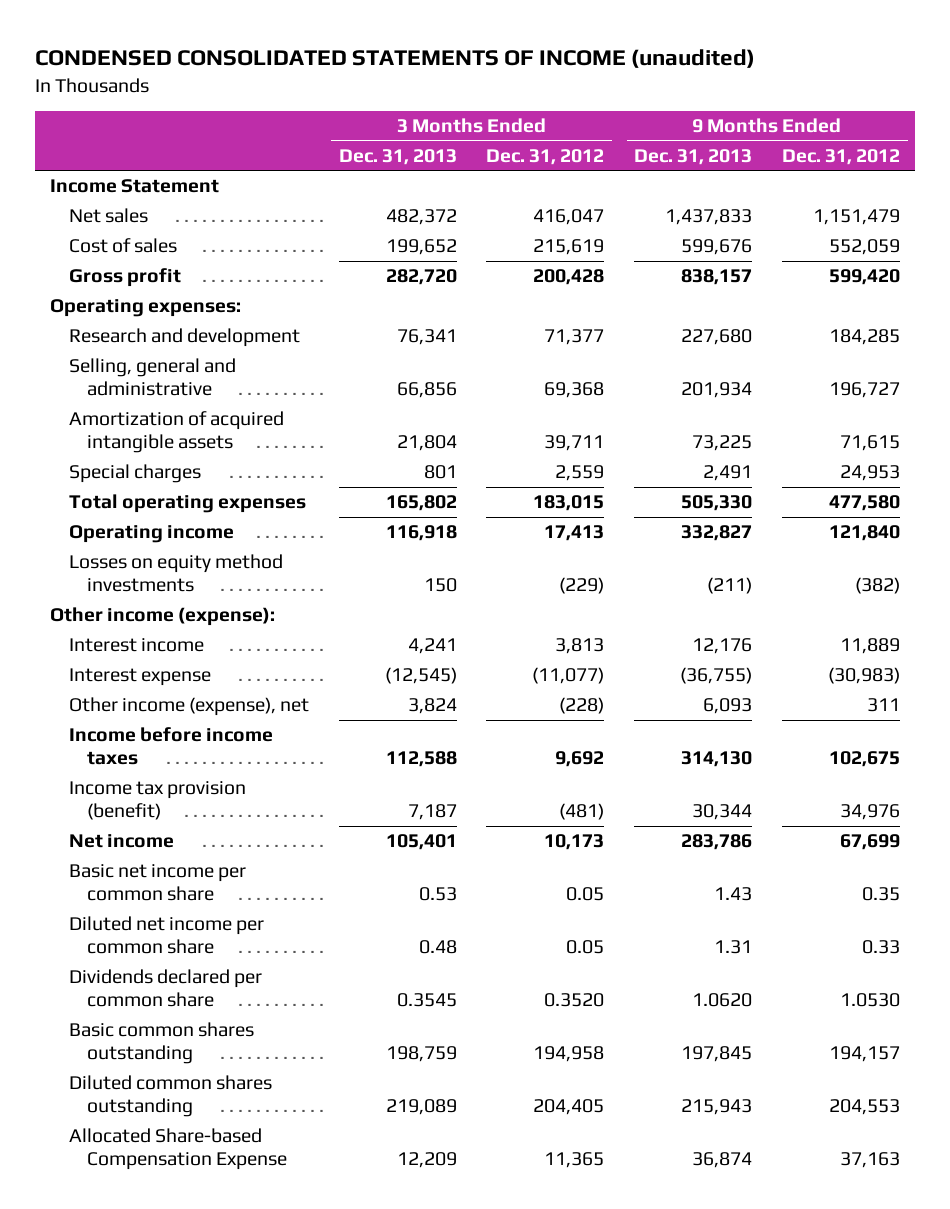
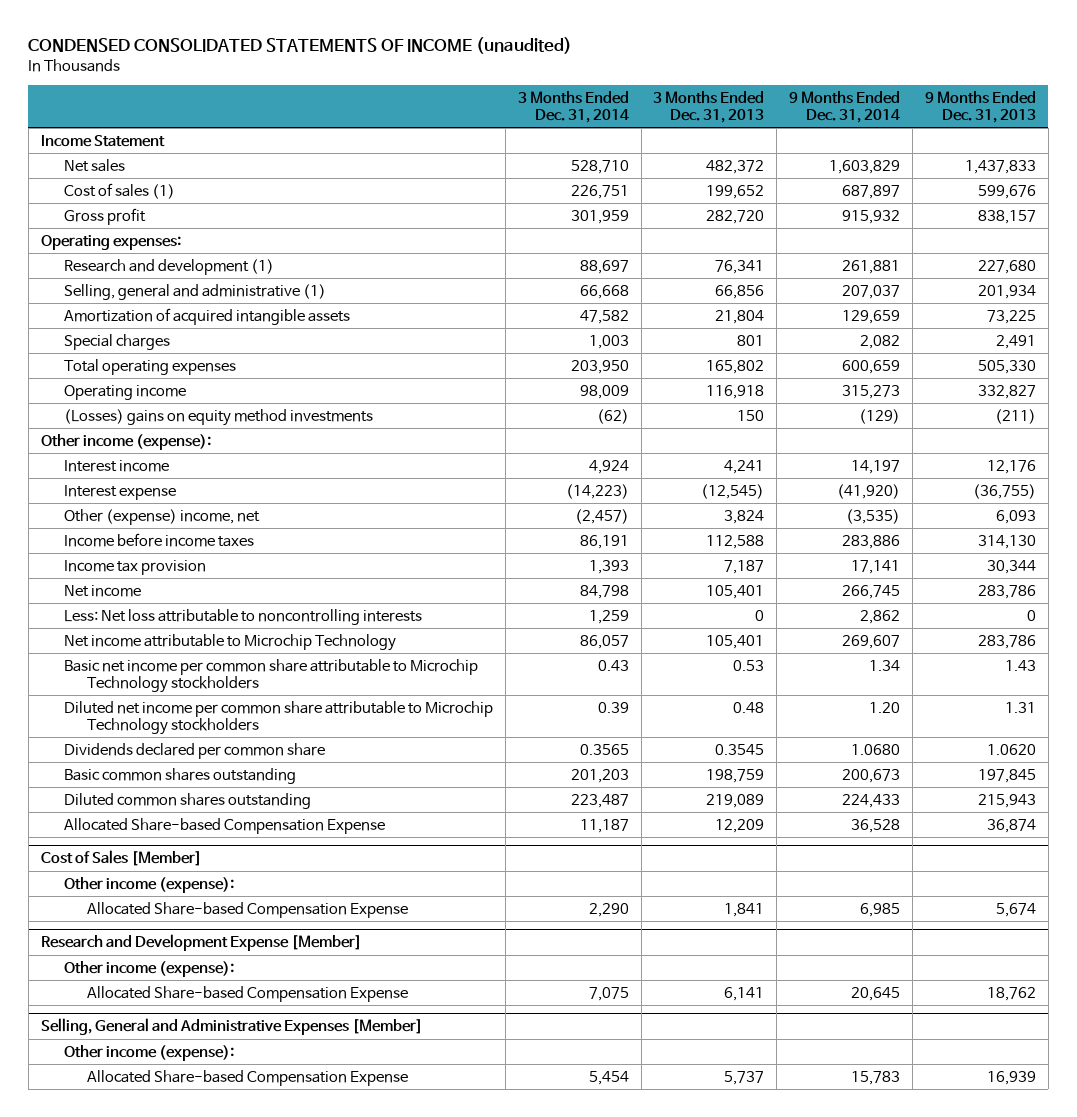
- | 3 Months Ended Dec. 31, 2013 | 3 Months Ended Dec. 31, 2012 | 9 Months Ended Dec. 31, 2013 | 9 Months Ended Dec. 31, 2012
+ | 3 Months Ended Dec. 31, 2014 | 3 Months Ended Dec. 31, 2013 | 9 Months Ended Dec. 31, 2014 | 9 Months Ended Dec. 31, 2013
- Cost of sales | 199,652 | 215,619 | 599,676 | 552,059
+ Cost of sales (1) | 226,751 | 199,652 | 687,897 | 599,676
- Research and development | 76,341 | 71,377 | 227,680 | 184,285
- Selling, general and administrative | 66,856 | 69,368 | 201,934 | 196,727
+ Research and development (1) | 88,697 | 76,341 | 261,881 | 227,680
+ Selling, general and administrative (1) | 66,668 | 66,856 | 207,037 | 201,934
- Losses on equity method investments | 150 | (229) | (211) | (382)
+ (Losses) gains on equity method investments | (62) | 150 | (129) | (211)
- Other income (expense), net | 3,824 | (228) | 6,093 | 311
+ Other (expense) income, net | (2,457) | 3,824 | (3,535) | 6,093
- Income tax provision (benefit) | 7,187 | (481) | 30,344 | 34,976
+ Income tax provision | 1,393 | 7,187 | 17,141 | 30,344
- Basic net income per common share | 0.53 | 0.05 | 1.43 | 0.35
- Diluted net income per common share | 0.48 | 0.05 | 1.31 | 0.33
+ Less: Net loss attributable to noncontrolling interests | 1,259 | 0 | 2,862 | 0
+ Net income attributable to Microchip Technology | 86,057 | 105,401 | 269,607 | 283,786
+ Basic net income per common share attributable to Microchip Technology stockholders | 0.43 | 0.53 | 1.34 | 1.43
+ Diluted net income per common share attributable to Microchip Technology stockholders | 0.39 | 0.48 | 1.20 | 1.31
+ Cost of Sales [Member]
+ Other income (expense):
+ Allocated Share-based Compensation Expense | 2,290 | 1,841 | 6,985 | 5,674
+ Research and Development Expense [Member]
+ Other income (expense):
+ Allocated Share-based Compensation Expense | 7,075 | 6,141 | 20,645 | 18,762
+ Selling, General and Administrative Expenses [Member]
+ Other income (expense):
+ Allocated Share-based Compensation Expense | 5,454 | 5,737 | 15,783 | 16,939

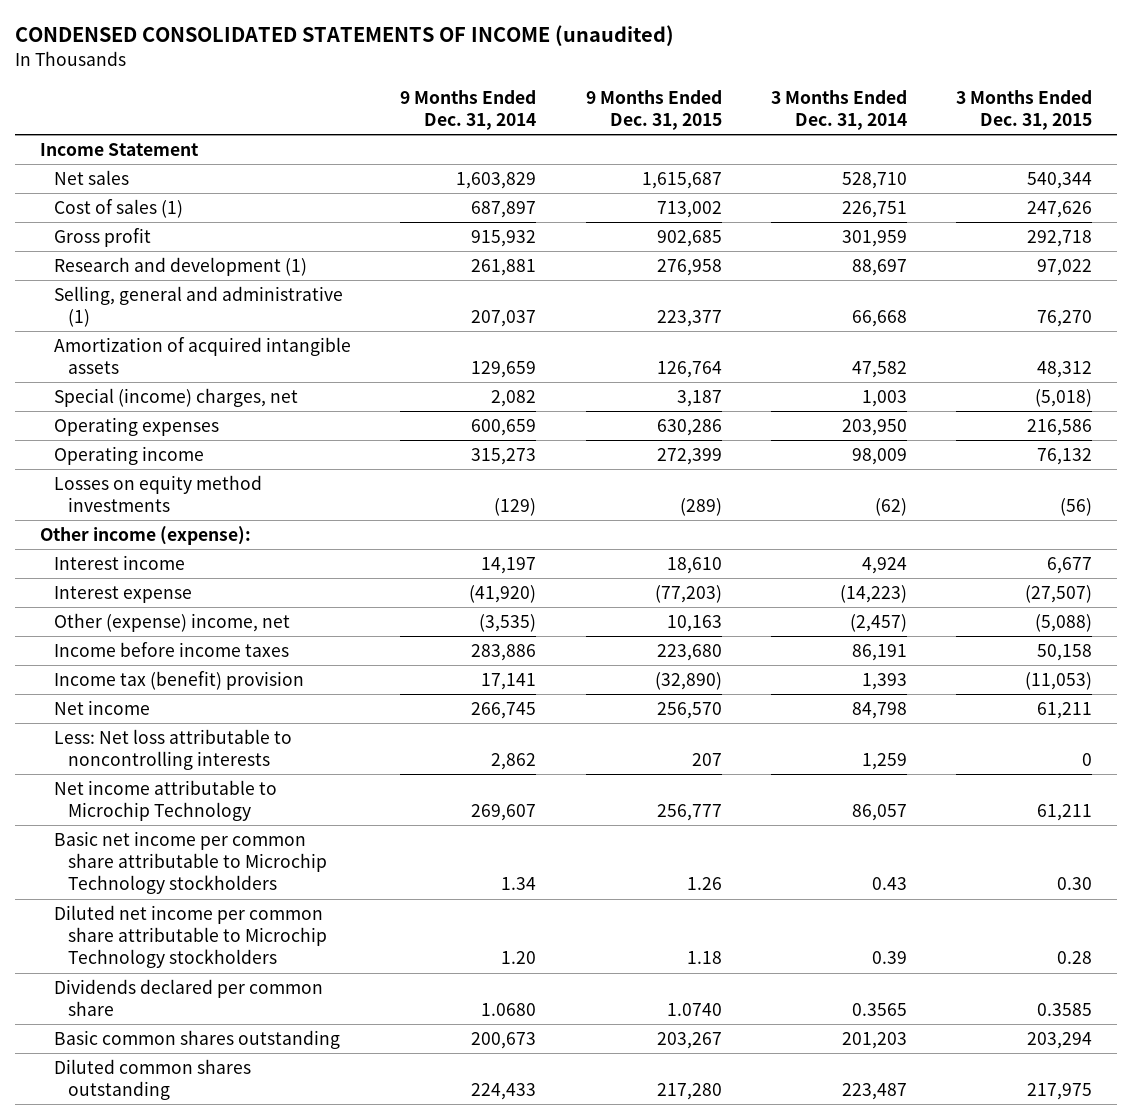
- | 3 Months Ended Dec. 31, 2014 | 3 Months Ended Dec. 31, 2013 | 9 Months Ended Dec. 31, 2014 | 9 Months Ended Dec. 31, 2013
+ | 9 Months Ended Dec. 31, 2014 | 9 Months Ended Dec. 31, 2015 | 3 Months Ended Dec. 31, 2014 | 3 Months Ended Dec. 31, 2015
- Operating expenses:
- Special charges | 1,003 | 801 | 2,082 | 2,491
- Total operating expenses | 203,950 | 165,802 | 600,659 | 505,330
+ Special (income) charges, net | 2,082 | 3,187 | 1,003 | (5,018)
+ Operating expenses | 600,659 | 630,286 | 203,950 | 216,586
- (Losses) gains on equity method investments | (62) | 150 | (129) | (211)
+ Losses on equity method investments | (129) | (289) | (62) | (56)
- Income tax provision | 1,393 | 7,187 | 17,141 | 30,344
+ Income tax (benefit) provision | 17,141 | (32,890) | 1,393 | (11,053)
- Allocated Share-based Compensation Expense | 11,187 | 12,209 | 36,528 | 36,874
- Cost of Sales [Member]
- Other income (expense):
- Allocated Share-based Compensation Expense | 2,290 | 1,841 | 6,985 | 5,674
- Research and Development Expense [Member]
- Other income (expense):
- Allocated Share-based Compensation Expense | 7,075 | 6,141 | 20,645 | 18,762
- Selling, General and Administrative Expenses [Member]
- Other income (expense):
- Allocated Share-based Compensation Expense | 5,454 | 5,737 | 15,783 | 16,939

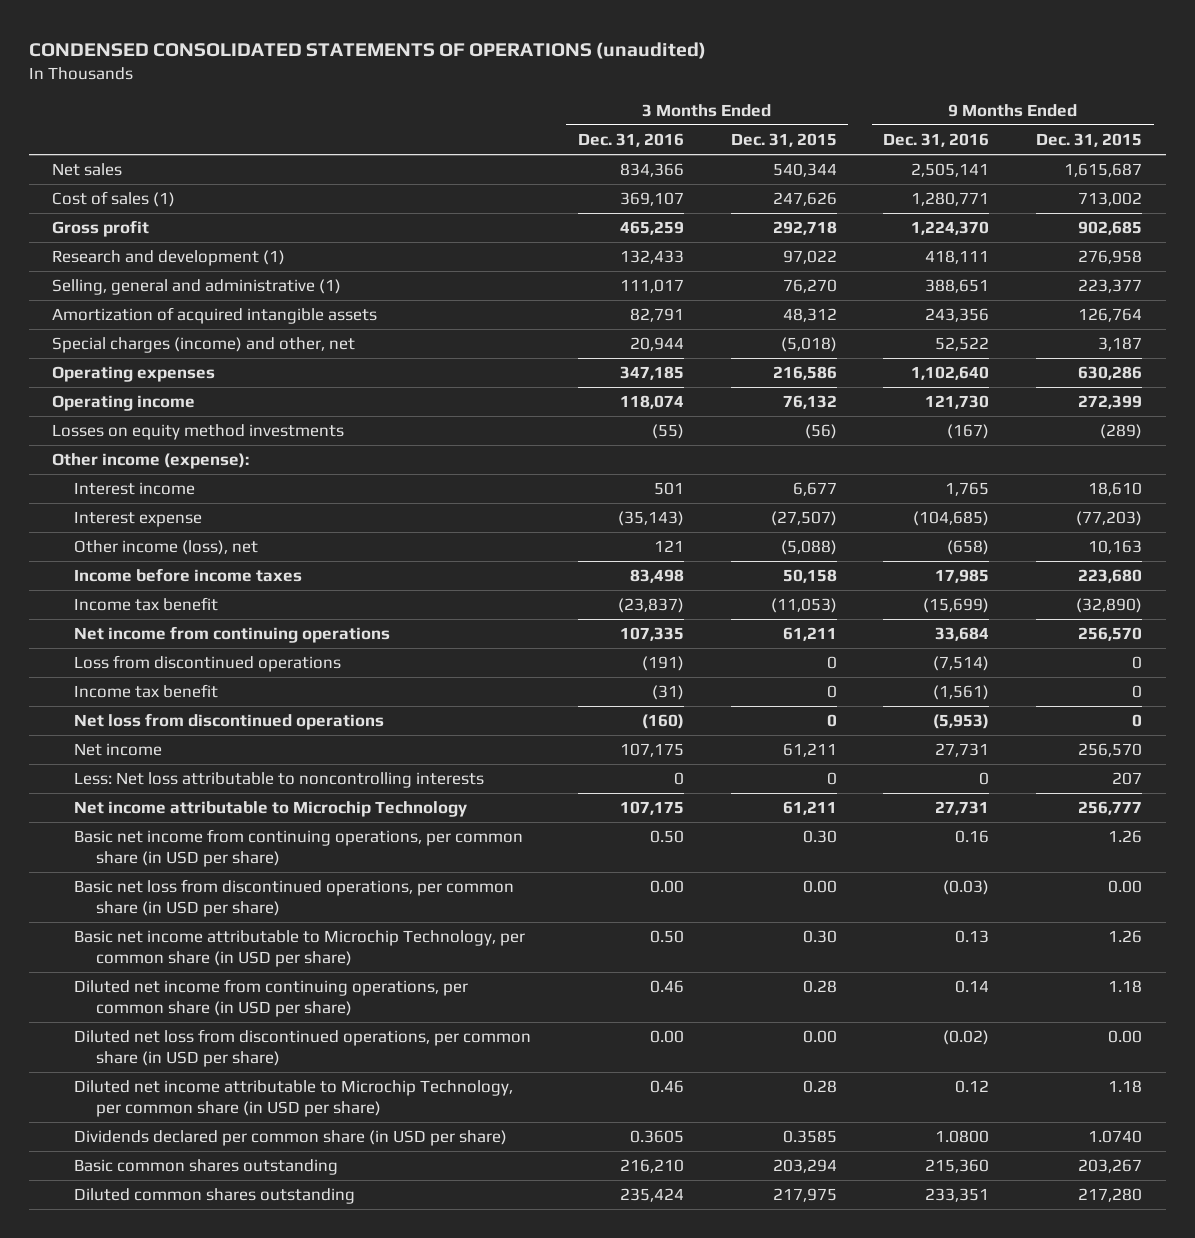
- CONDENSED CONSOLIDATED STATEMENTS OF INCOME (unaudited)
+ CONDENSED CONSOLIDATED STATEMENTS OF OPERATIONS (unaudited)
- | 9 Months Ended Dec. 31, 2014 | 9 Months Ended Dec. 31, 2015 | 3 Months Ended Dec. 31, 2014 | 3 Months Ended Dec. 31, 2015
+ | 3 Months Ended Dec. 31, 2016 | 3 Months Ended Dec. 31, 2015 | 9 Months Ended Dec. 31, 2016 | 9 Months Ended Dec. 31, 2015
- Income Statement
- Special (income) charges, net | 2,082 | 3,187 | 1,003 | (5,018)
+ Special charges (income) and other, net | 20,944 | (5,018) | 52,522 | 3,187
- Other (expense) income, net | (3,535) | 10,163 | (2,457) | (5,088)
+ Other income (loss), net | 121 | (5,088) | (658) | 10,163
- Income tax (benefit) provision | 17,141 | (32,890) | 1,393 | (11,053)
+ Income tax benefit | (23,837) | (11,053) | (15,699) | (32,890)
+ Net income from continuing operations | 107,335 | 61,211 | 33,684 | 256,570
+ Loss from discontinued operations | (191) | 0 | (7,514) | 0
+ Income tax benefit | (31) | 0 | (1,561) | 0
+ Net loss from discontinued operations | (160) | 0 | (5,953) | 0
- Basic net income per common share attributable to Microchip Technology stockholders | 1.34 | 1.26 | 0.43 | 0.30
- Diluted net income per common share attributable to Microchip Technology stockholders | 1.20 | 1.18 | 0.39 | 0.28
- Dividends declared per common share | 1.0680 | 1.0740 | 0.3565 | 0.3585
+ Basic net income from continuing operations, per common share (in USD per share) | 0.50 | 0.30 | 0.16 | 1.26
+ Basic net loss from discontinued operations, per common share (in USD per share) | 0.00 | 0.00 | (0.03) | 0.00
+ Basic net income attributable to Microchip Technology, per common share (in USD per share) | 0.50 | 0.30 | 0.13 | 1.26
+ Diluted net income from continuing operations, per common share (in USD per share) | 0.46 | 0.28 | 0.14 | 1.18
+ Diluted net loss from discontinued operations, per common share (in USD per share) | 0.00 | 0.00 | (0.02) | 0.00
+ Diluted net income attributable to Microchip Technology, per common share (in USD per share) | 0.46 | 0.28 | 0.12 | 1.18
+ Dividends declared per common share (in USD per share) | 0.3605 | 0.3585 | 1.0800 | 1.0740

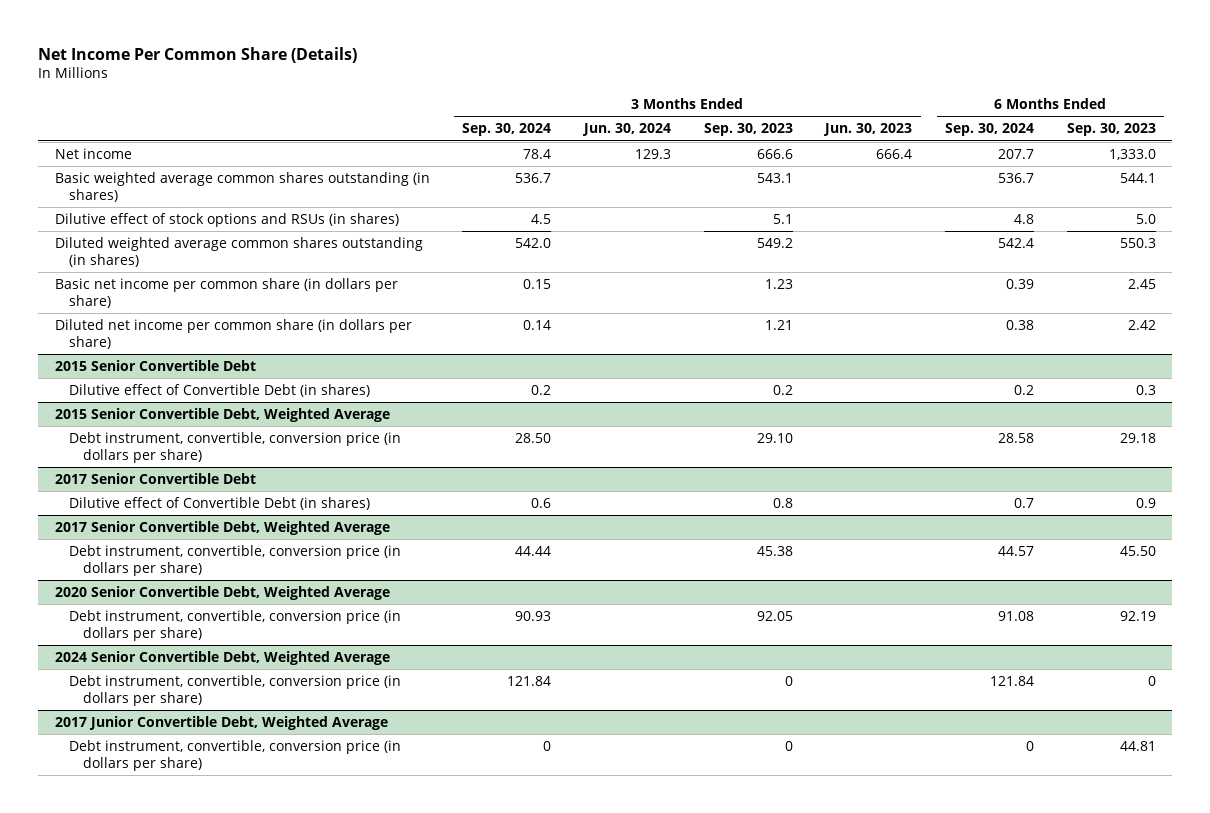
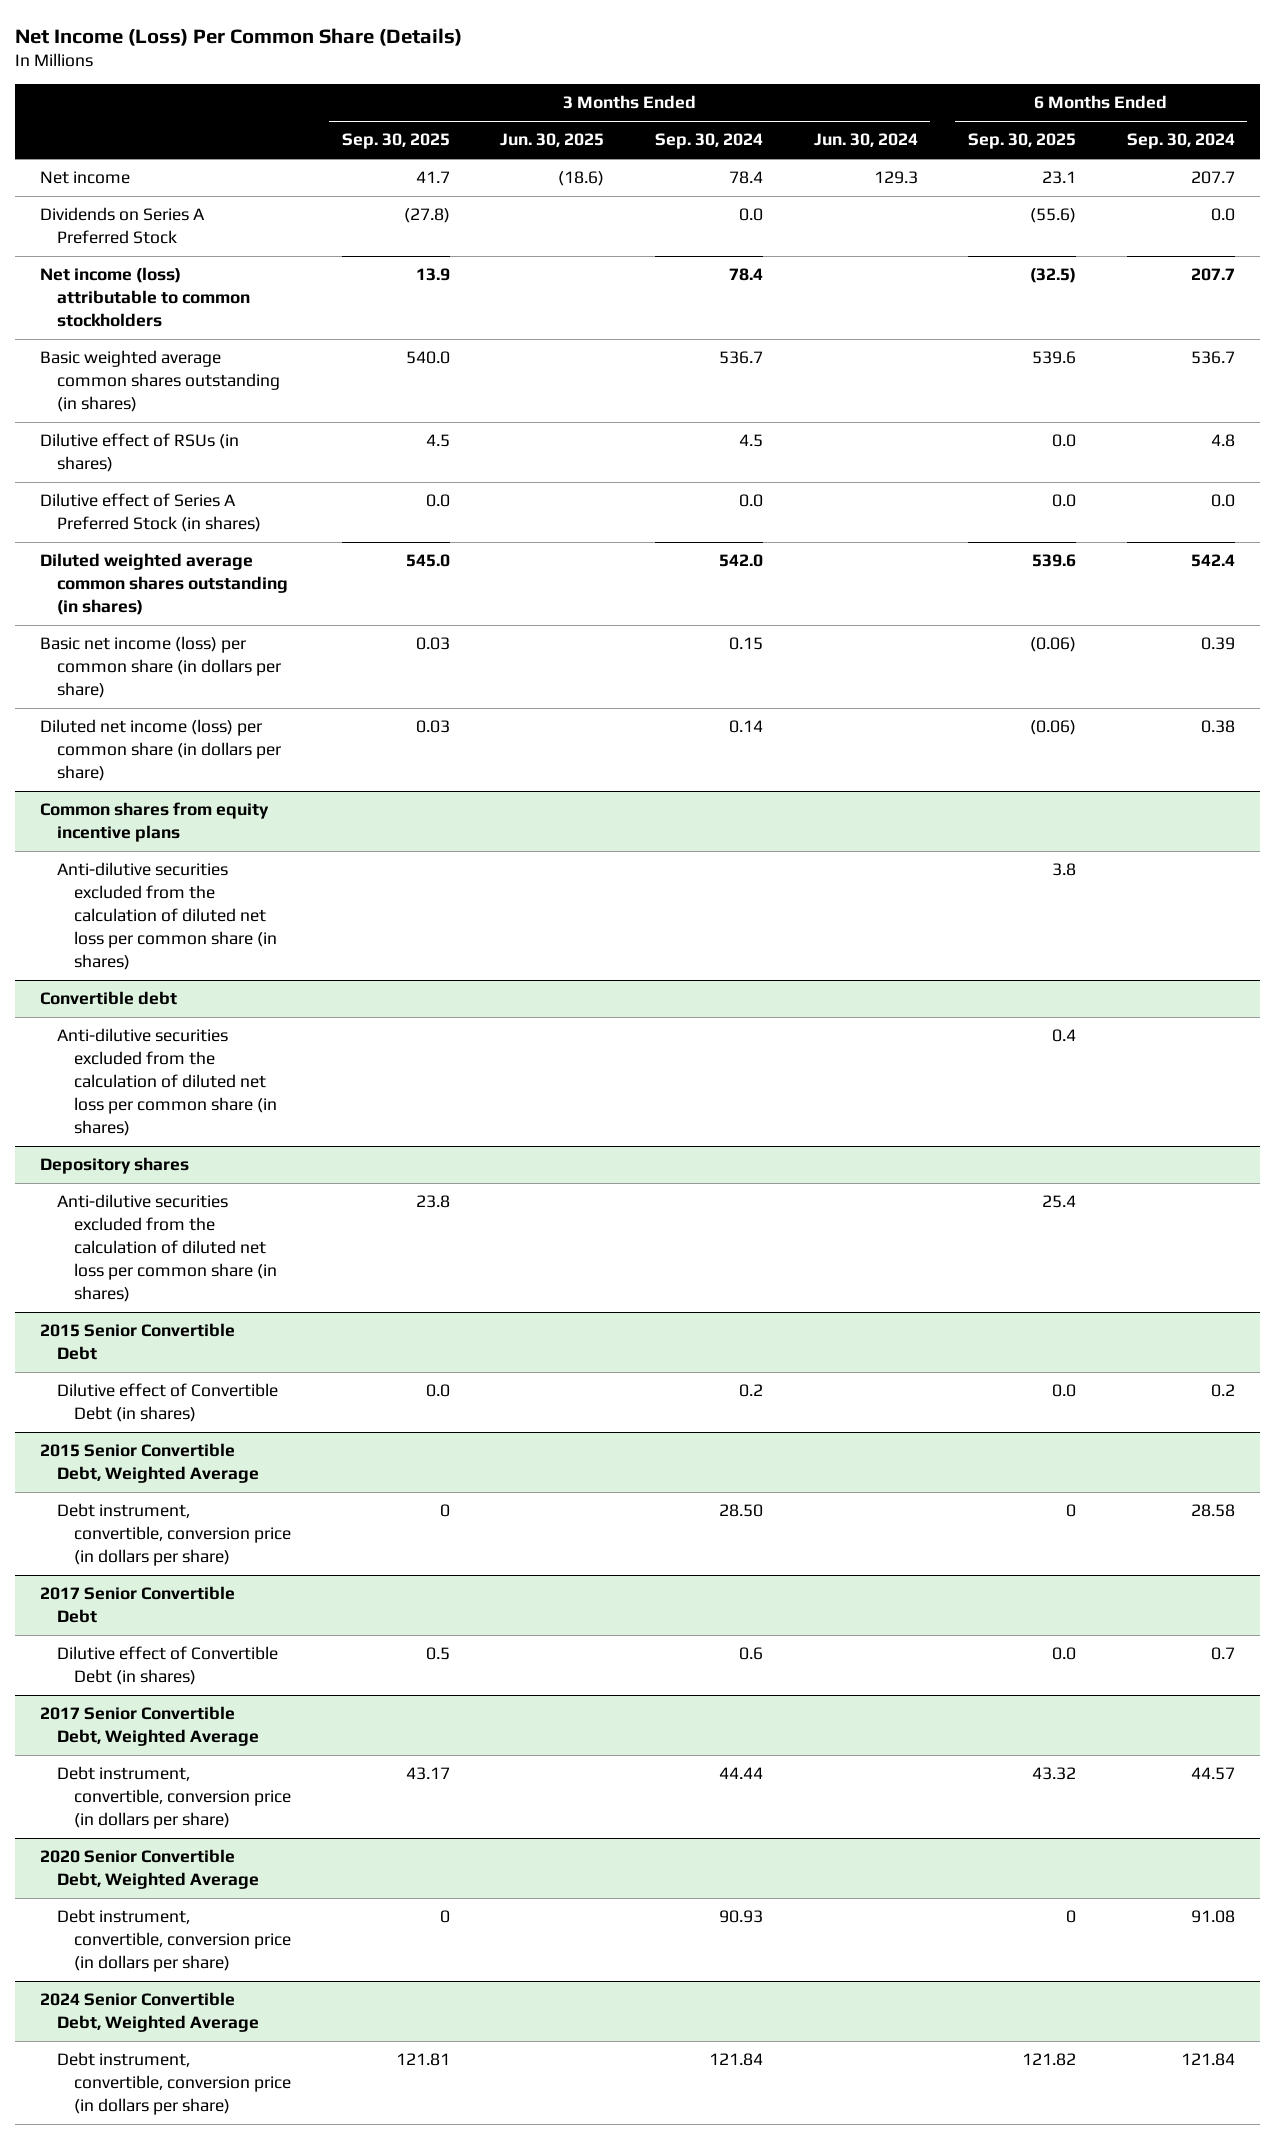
- Net Income Per Common Share (Details)
+ Net Income (Loss) Per Common Share (Details)
- | 3 Months Ended Sep. 30, 2024 | 3 Months Ended Jun. 30, 2024 | 3 Months Ended Sep. 30, 2023 | 3 Months Ended Jun. 30, 2023 | 6 Months Ended Sep. 30, 2024 | 6 Months Ended Sep. 30, 2023
+ | 3 Months Ended Sep. 30, 2025 | 3 Months Ended Jun. 30, 2025 | 3 Months Ended Sep. 30, 2024 | 3 Months Ended Jun. 30, 2024 | 6 Months Ended Sep. 30, 2025 | 6 Months Ended Sep. 30, 2024
+ Dividends on Series A Preferred Stock | (27.8) | | 0.0 | | (55.6) | 0.0
+ Net income (loss) attributable to common stockholders | 13.9 | | 78.4 | | (32.5) | 207.7
- Dilutive effect of stock options and RSUs (in shares) | 4.5 | | 5.1 | | 4.8 | 5.0
+ Dilutive effect of RSUs (in shares) | 4.5 | | 4.5 | | 0.0 | 4.8
+ Dilutive effect of Series A Preferred Stock (in shares) | 0.0 | | 0.0 | | 0.0 | 0.0
- Basic net income per common share (in dollars per share) | 0.15 | | 1.23 | | 0.39 | 2.45
- Diluted net income per common share (in dollars per share) | 0.14 | | 1.21 | | 0.38 | 2.42
+ Basic net income (loss) per common share (in dollars per share) | 0.03 | | 0.15 | | (0.06) | 0.39
+ Diluted net income (loss) per common share (in dollars per share) | 0.03 | | 0.14 | | (0.06) | 0.38
+ Common shares from equity incentive plans
+ Anti-dilutive securities excluded from the calculation of diluted net loss per common share (in shares) | | | | | 3.8 |
+ Convertible debt
+ Anti-dilutive securities excluded from the calculation of diluted net loss per common share (in shares) | | | | | 0.4 |
+ Depository shares
+ Anti-dilutive securities excluded from the calculation of diluted net loss per common share (in shares) | 23.8 | | | | 25.4 |
- 2017 Junior Convertible Debt, Weighted Average
- Debt instrument, convertible, conversion price (in dollars per share) | 0 | | 0 | | 0 | 44.81

